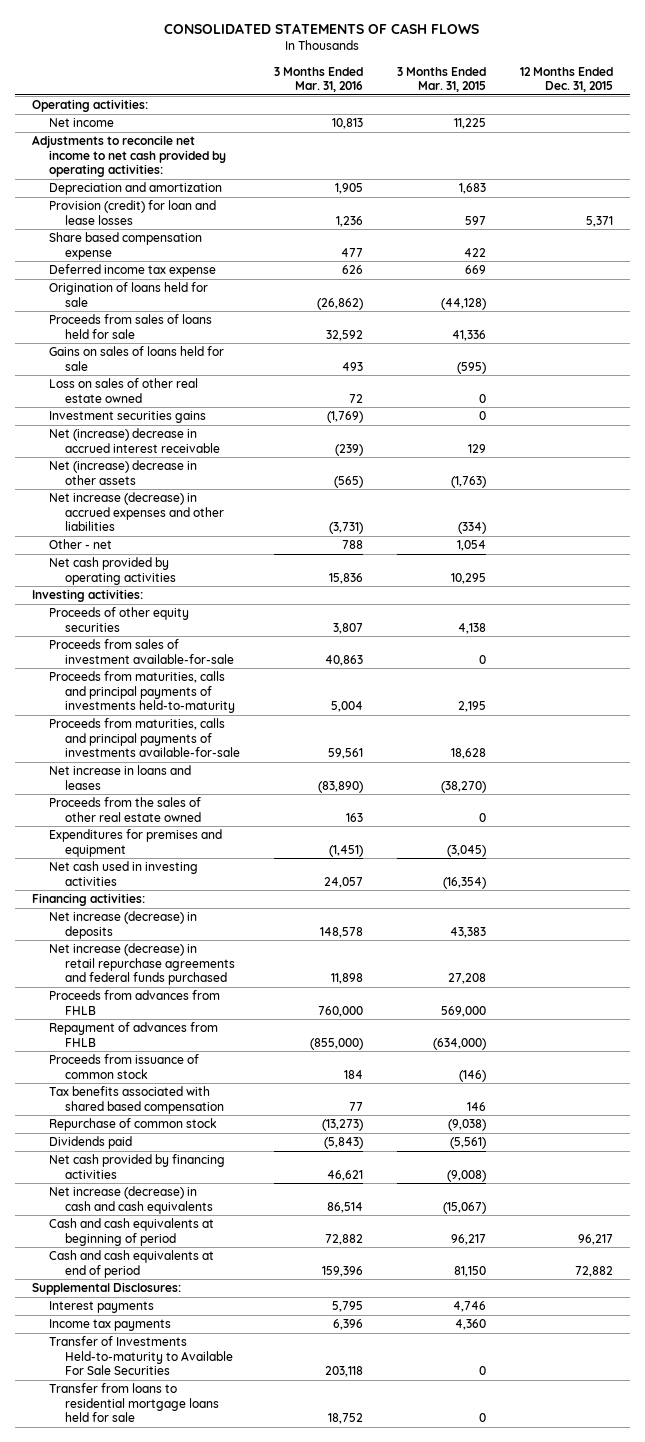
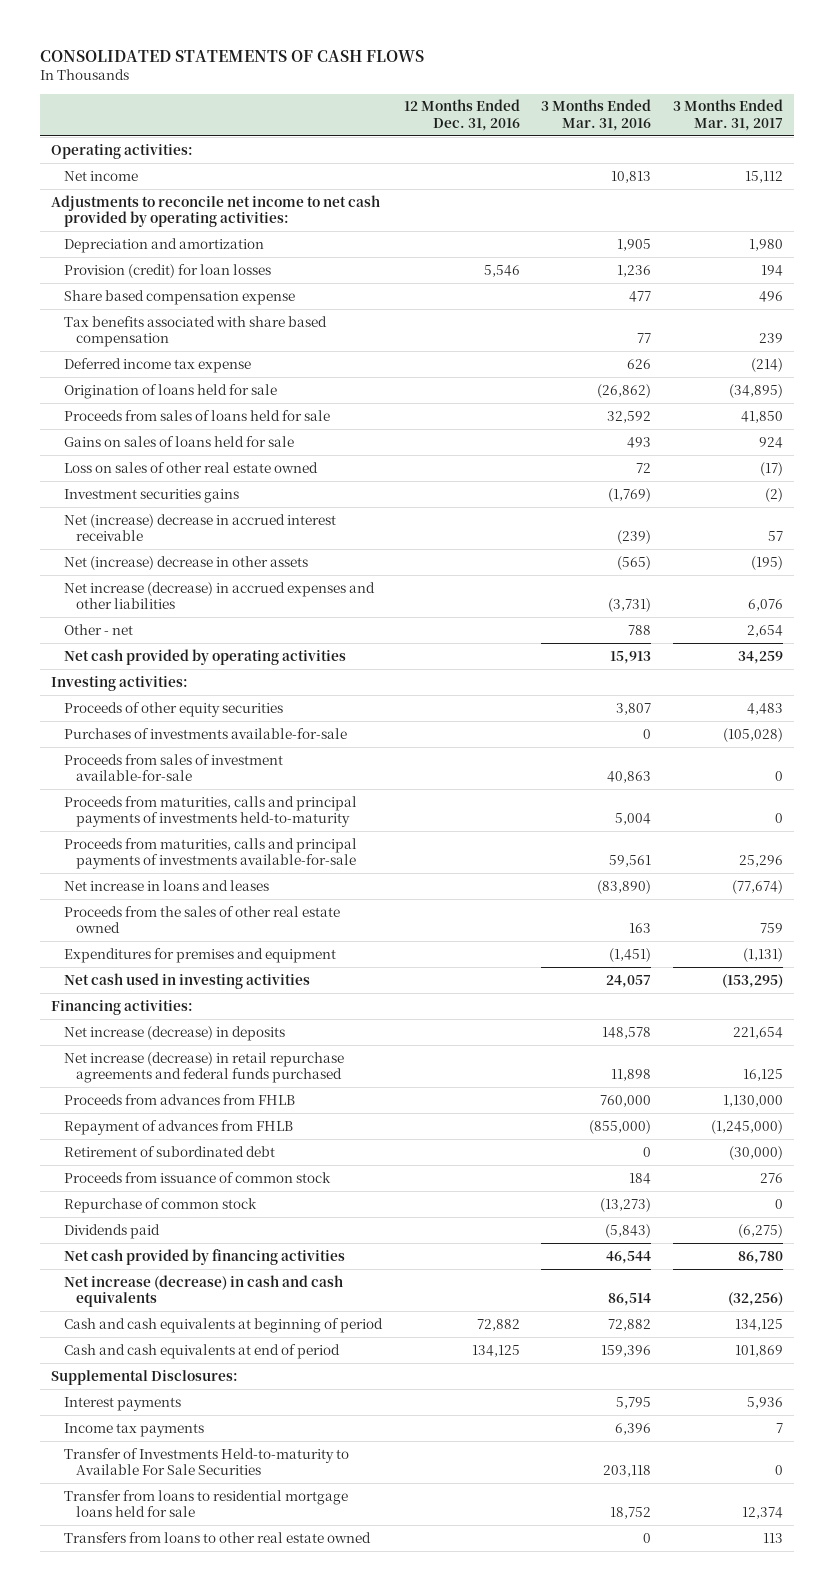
- | 3 Months Ended Mar. 31, 2016 | 3 Months Ended Mar. 31, 2015 | 12 Months Ended Dec. 31, 2015
+ | 12 Months Ended Dec. 31, 2016 | 3 Months Ended Mar. 31, 2016 | 3 Months Ended Mar. 31, 2017
- Provision (credit) for loan and lease losses | 1,236 | 597 | 5,371
+ Provision (credit) for loan losses | 5,546 | 1,236 | 194
+ Tax benefits associated with share based compensation | | 77 | 239
- Net cash provided by operating activities | 15,836 | 10,295 |
+ Net cash provided by operating activities | | 15,913 | 34,259
+ Purchases of investments available-for-sale | | 0 | (105,028)
+ Retirement of subordinated debt | | 0 | (30,000)
- Tax benefits associated with shared based compensation | 77 | 146 |
- Net cash provided by financing activities | 46,621 | (9,008) |
+ Net cash provided by financing activities | | 46,544 | 86,780
+ Transfers from loans to other real estate owned | | 0 | 113

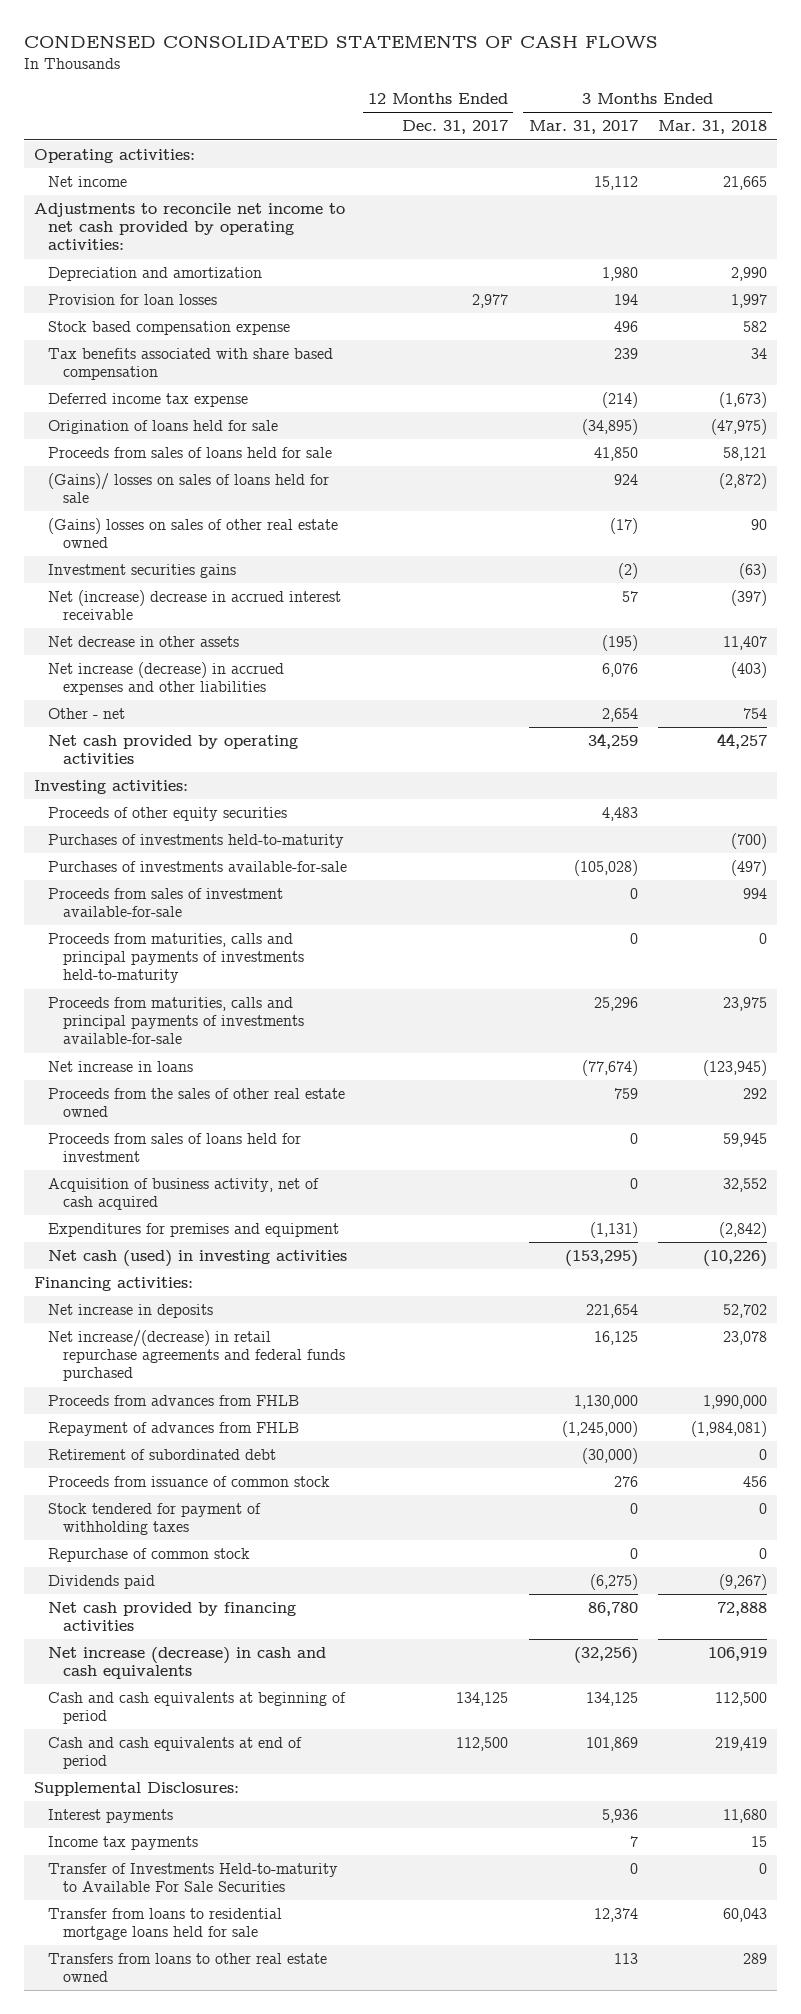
- CONSOLIDATED STATEMENTS OF CASH FLOWS
+ CONDENSED CONSOLIDATED STATEMENTS OF CASH FLOWS
- | 12 Months Ended Dec. 31, 2016 | 3 Months Ended Mar. 31, 2016 | 3 Months Ended Mar. 31, 2017
+ | 12 Months Ended Dec. 31, 2017 | 3 Months Ended Mar. 31, 2017 | 3 Months Ended Mar. 31, 2018
- Provision (credit) for loan losses | 5,546 | 1,236 | 194
- Share based compensation expense | | 477 | 496
+ Provision for loan losses | 2,977 | 194 | 1,997
+ Stock based compensation expense | | 496 | 582
- Gains on sales of loans held for sale | | 493 | 924
- Loss on sales of other real estate owned | | 72 | (17)
+ (Gains)/ losses on sales of loans held for sale | | 924 | (2,872)
+ (Gains) losses on sales of other real estate owned | | (17) | 90
- Net (increase) decrease in other assets | | (565) | (195)
+ Net decrease in other assets | | (195) | 11,407
+ Purchases of investments held-to-maturity | | | (700)
- Net increase in loans and leases | | (83,890) | (77,674)
+ Net increase in loans | | (77,674) | (123,945)
+ Proceeds from sales of loans held for investment | | 0 | 59,945
+ Acquisition of business activity, net of cash acquired | | 0 | 32,552
- Net cash used in investing activities | | 24,057 | (153,295)
+ Net cash (used) in investing activities | | (153,295) | (10,226)
- Net increase (decrease) in deposits | | 148,578 | 221,654
- Net increase (decrease) in retail repurchase agreements and federal funds purchased | | 11,898 | 16,125
+ Net increase in deposits | | 221,654 | 52,702
+ Net increase/(decrease) in retail repurchase agreements and federal funds purchased | | 16,125 | 23,078
+ Stock tendered for payment of withholding taxes | | 0 | 0

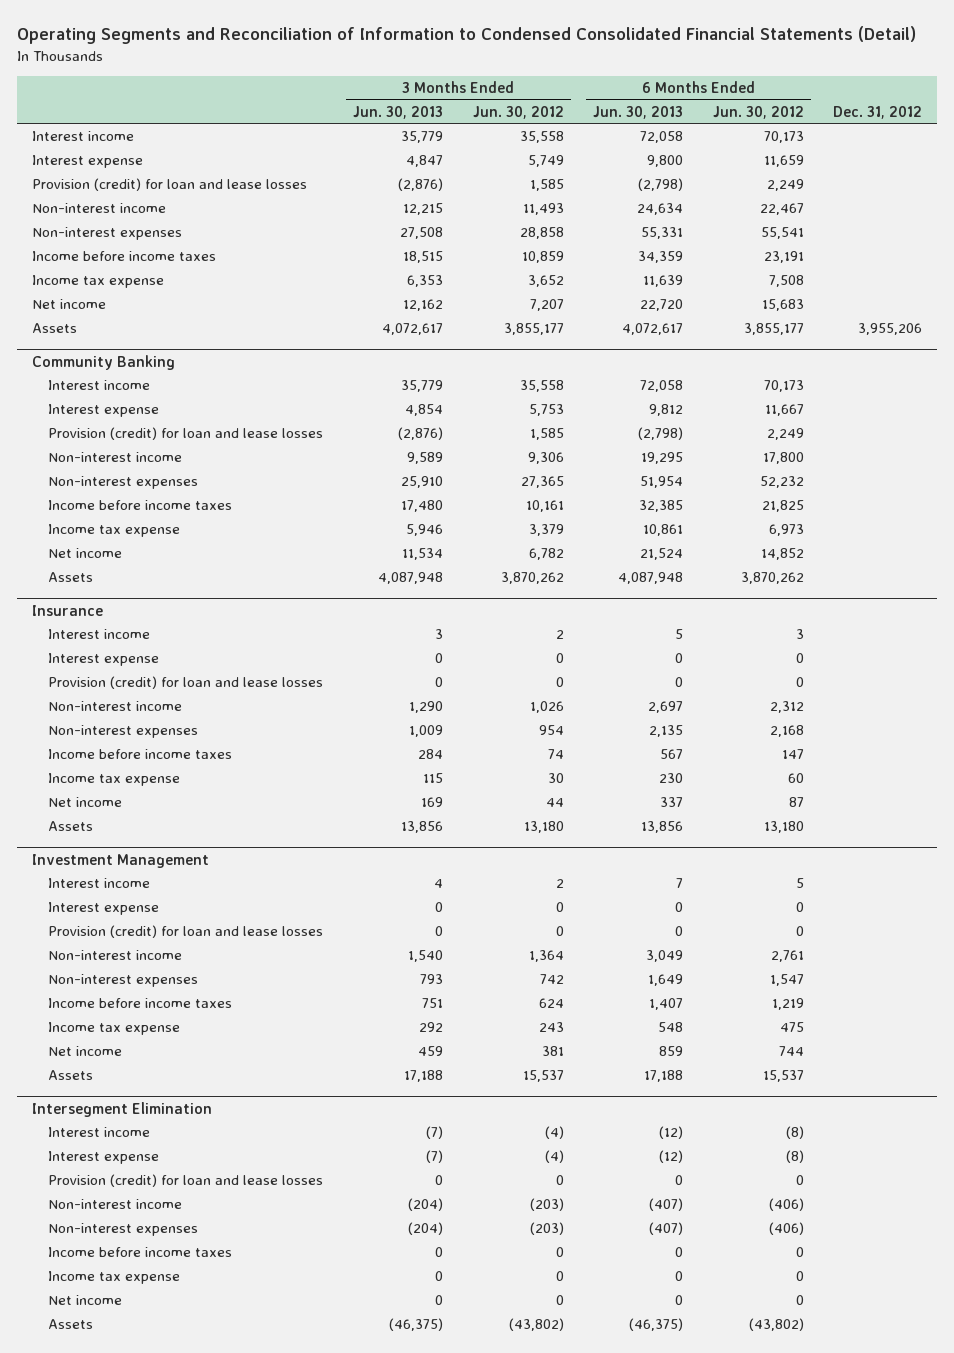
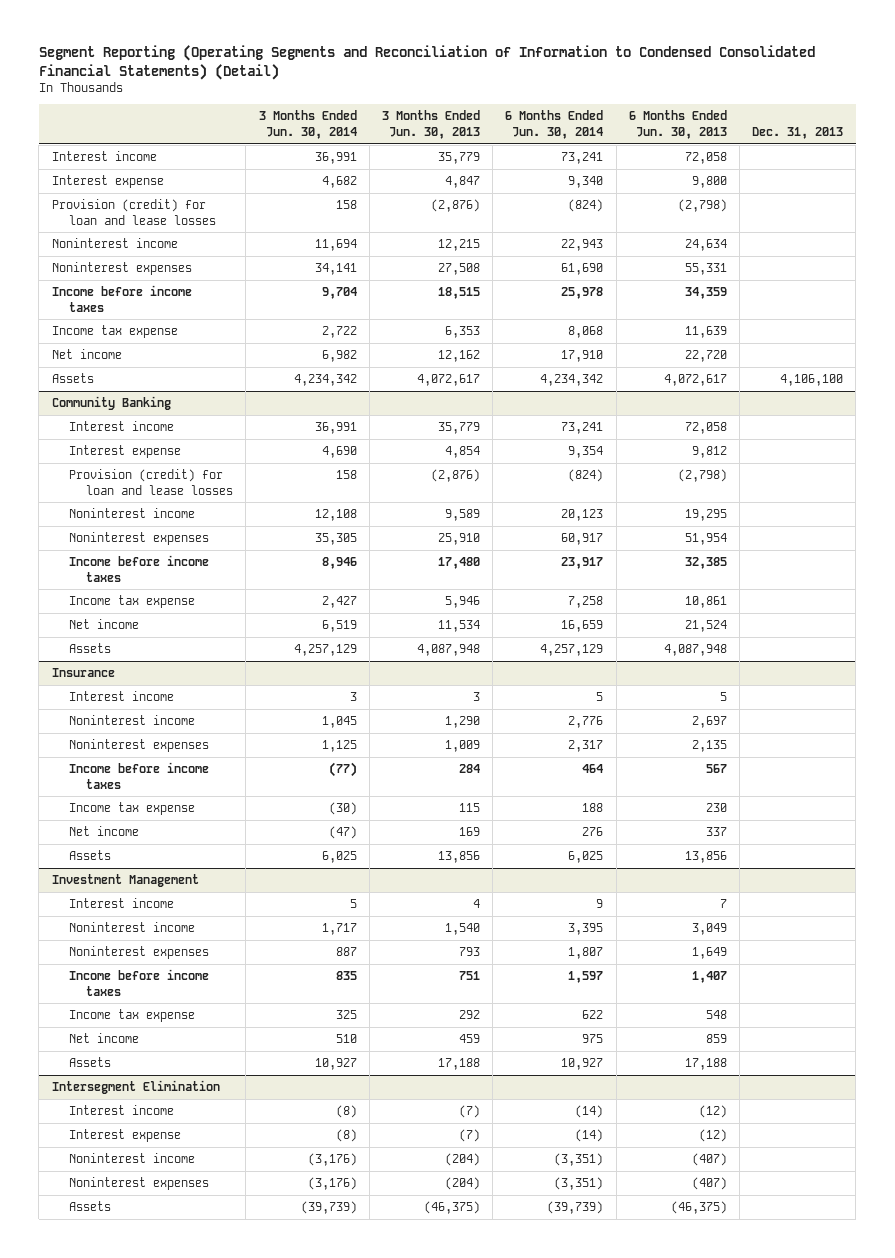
- Operating Segments and Reconciliation of Information to Condensed Consolidated Financial Statements (Detail)
+ Segment Reporting (Operating Segments and Reconciliation of Information to Condensed Consolidated Financial Statements) (Detail)
- | 3 Months Ended Jun. 30, 2013 | 3 Months Ended Jun. 30, 2012 | 6 Months Ended Jun. 30, 2013 | 6 Months Ended Jun. 30, 2012 | Dec. 31, 2012
+ | 3 Months Ended Jun. 30, 2014 | 3 Months Ended Jun. 30, 2013 | 6 Months Ended Jun. 30, 2014 | 6 Months Ended Jun. 30, 2013 | Dec. 31, 2013
- Non-interest income | 12,215 | 11,493 | 24,634 | 22,467 |
- Non-interest expenses | 27,508 | 28,858 | 55,331 | 55,541 |
+ Noninterest income | 11,694 | 12,215 | 22,943 | 24,634 |
+ Noninterest expenses | 34,141 | 27,508 | 61,690 | 55,331 |
@ Community Banking
- Non-interest income | 9,589 | 9,306 | 19,295 | 17,800 |
- Non-interest expenses | 25,910 | 27,365 | 51,954 | 52,232 |
+ Noninterest income | 12,108 | 9,589 | 20,123 | 19,295 |
+ Noninterest expenses | 35,305 | 25,910 | 60,917 | 51,954 |
@ Insurance
- Interest expense | 0 | 0 | 0 | 0 |
- Provision (credit) for loan and lease losses | 0 | 0 | 0 | 0 |
- Non-interest income | 1,290 | 1,026 | 2,697 | 2,312 |
- Non-interest expenses | 1,009 | 954 | 2,135 | 2,168 |
+ Noninterest income | 1,045 | 1,290 | 2,776 | 2,697 |
+ Noninterest expenses | 1,125 | 1,009 | 2,317 | 2,135 |
@ Investment Management
- Interest expense | 0 | 0 | 0 | 0 |
- Provision (credit) for loan and lease losses | 0 | 0 | 0 | 0 |
- Non-interest income | 1,540 | 1,364 | 3,049 | 2,761 |
- Non-interest expenses | 793 | 742 | 1,649 | 1,547 |
+ Noninterest income | 1,717 | 1,540 | 3,395 | 3,049 |
+ Noninterest expenses | 887 | 793 | 1,807 | 1,649 |
@ Intersegment Elimination
- Provision (credit) for loan and lease losses | 0 | 0 | 0 | 0 |
- Non-interest income | (204) | (203) | (407) | (406) |
- Non-interest expenses | (204) | (203) | (407) | (406) |
- Income before income taxes | 0 | 0 | 0 | 0 |
- Income tax expense | 0 | 0 | 0 | 0 |
- Net income | 0 | 0 | 0 | 0 |
+ Noninterest income | (3,176) | (204) | (3,351) | (407) |
+ Noninterest expenses | (3,176) | (204) | (3,351) | (407) |

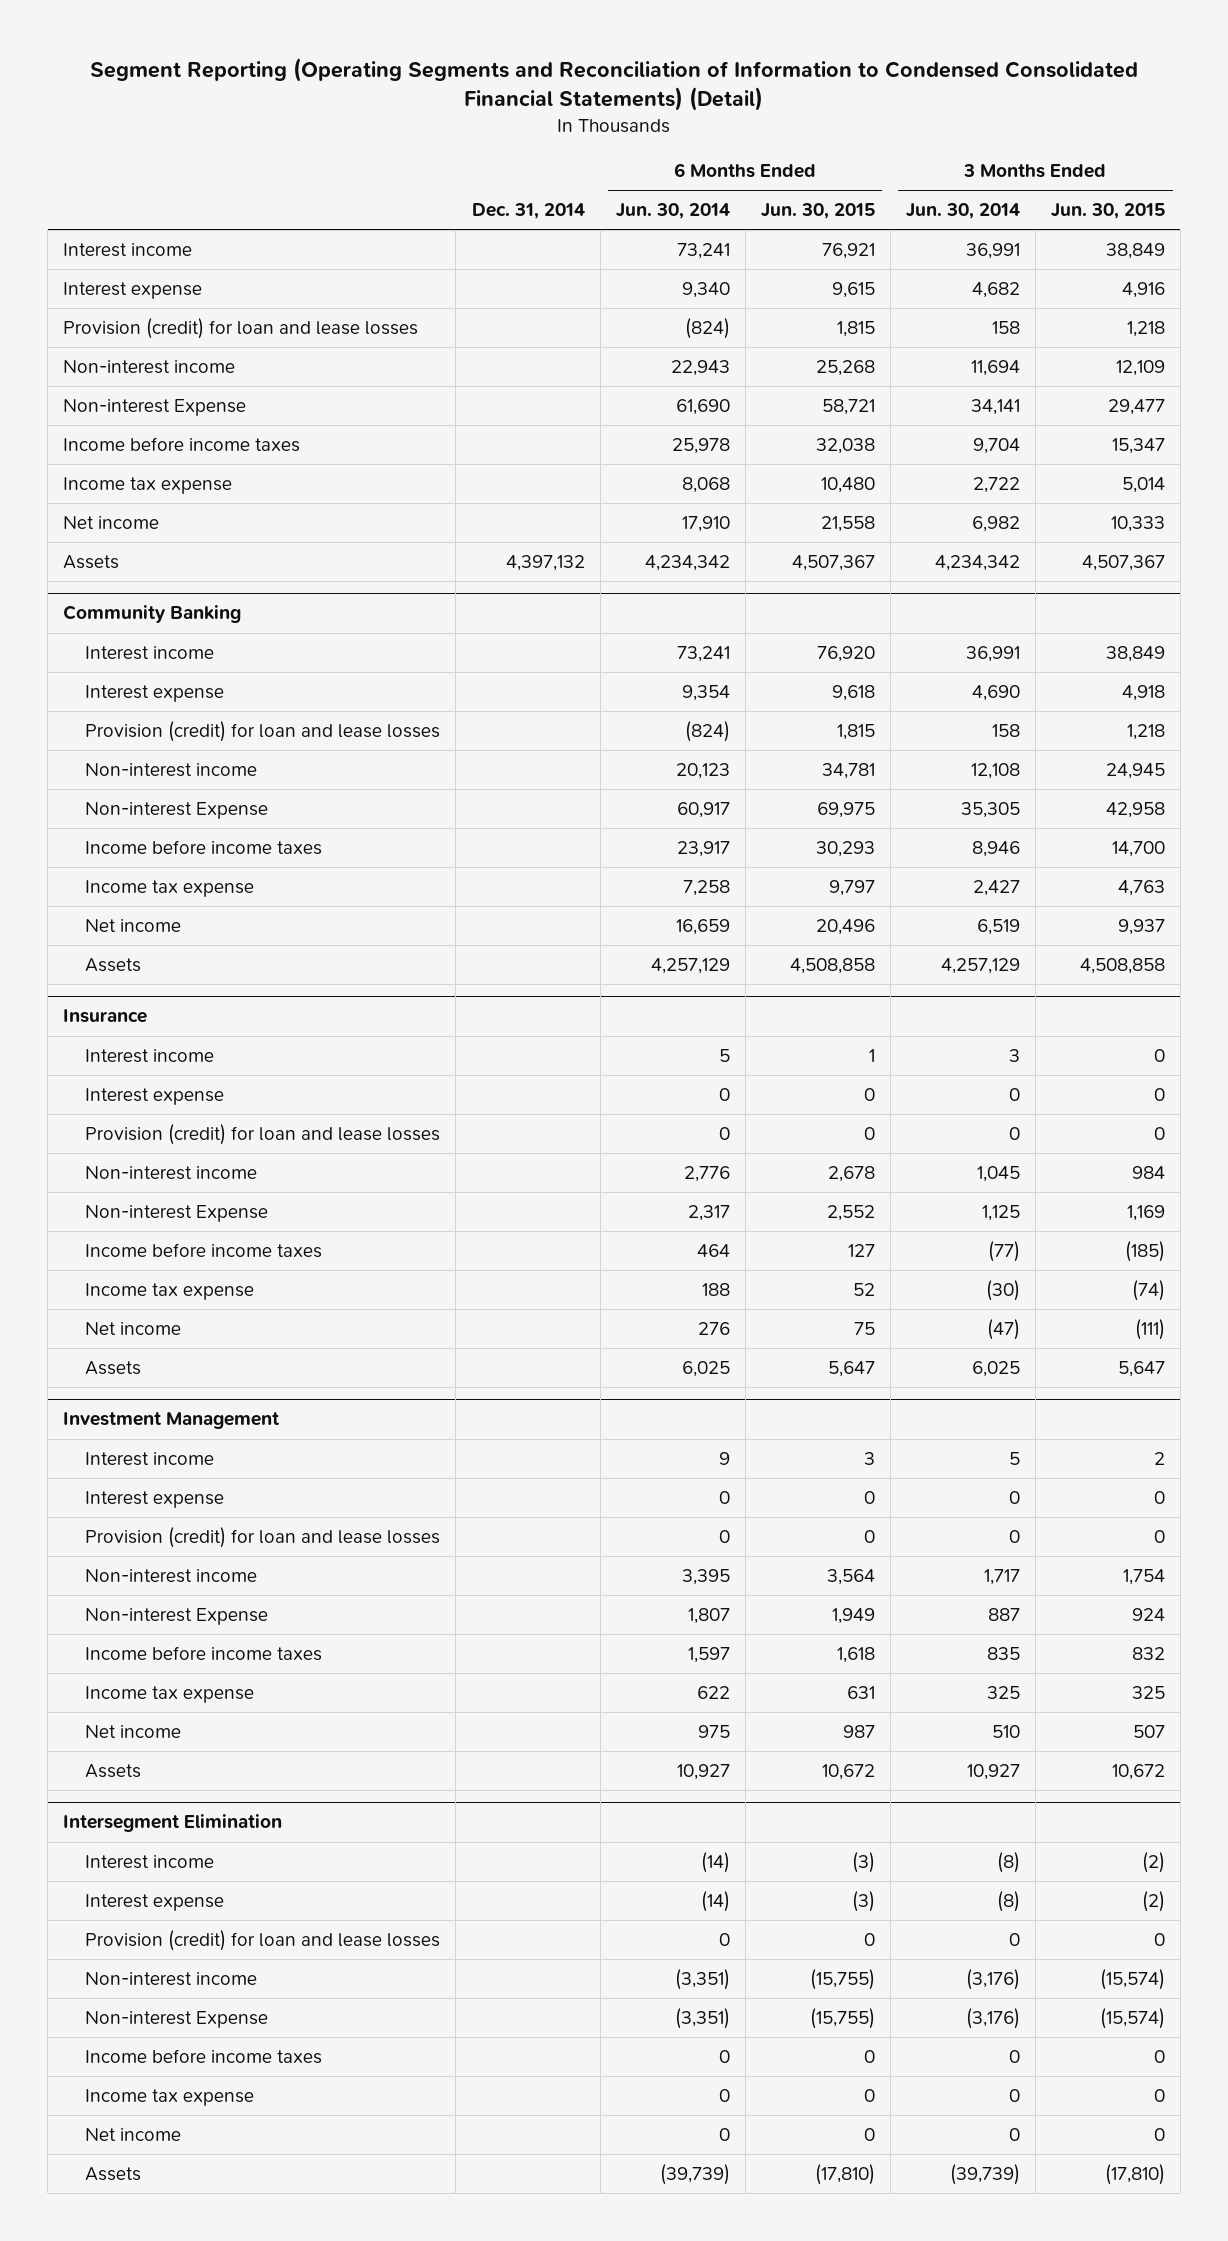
- | 3 Months Ended Jun. 30, 2014 | 3 Months Ended Jun. 30, 2013 | 6 Months Ended Jun. 30, 2014 | 6 Months Ended Jun. 30, 2013 | Dec. 31, 2013
+ | Dec. 31, 2014 | 6 Months Ended Jun. 30, 2014 | 6 Months Ended Jun. 30, 2015 | 3 Months Ended Jun. 30, 2014 | 3 Months Ended Jun. 30, 2015
- Noninterest income | 11,694 | 12,215 | 22,943 | 24,634 |
- Noninterest expenses | 34,141 | 27,508 | 61,690 | 55,331 |
+ Non-interest income | | 22,943 | 25,268 | 11,694 | 12,109
+ Non-interest Expense | | 61,690 | 58,721 | 34,141 | 29,477
@ Community Banking
- Noninterest income | 12,108 | 9,589 | 20,123 | 19,295 |
- Noninterest expenses | 35,305 | 25,910 | 60,917 | 51,954 |
+ Non-interest income | | 20,123 | 34,781 | 12,108 | 24,945
+ Non-interest Expense | | 60,917 | 69,975 | 35,305 | 42,958
@ Insurance
- Noninterest income | 1,045 | 1,290 | 2,776 | 2,697 |
- Noninterest expenses | 1,125 | 1,009 | 2,317 | 2,135 |
+ Interest expense | | 0 | 0 | 0 | 0
+ Provision (credit) for loan and lease losses | | 0 | 0 | 0 | 0
+ Non-interest income | | 2,776 | 2,678 | 1,045 | 984
+ Non-interest Expense | | 2,317 | 2,552 | 1,125 | 1,169
@ Investment Management
- Noninterest income | 1,717 | 1,540 | 3,395 | 3,049 |
- Noninterest expenses | 887 | 793 | 1,807 | 1,649 |
+ Interest expense | | 0 | 0 | 0 | 0
+ Provision (credit) for loan and lease losses | | 0 | 0 | 0 | 0
+ Non-interest income | | 3,395 | 3,564 | 1,717 | 1,754
+ Non-interest Expense | | 1,807 | 1,949 | 887 | 924
@ Intersegment Elimination
- Noninterest income | (3,176) | (204) | (3,351) | (407) |
- Noninterest expenses | (3,176) | (204) | (3,351) | (407) |
+ Provision (credit) for loan and lease losses | | 0 | 0 | 0 | 0
+ Non-interest income | | (3,351) | (15,755) | (3,176) | (15,574)
+ Non-interest Expense | | (3,351) | (15,755) | (3,176) | (15,574)
+ Income before income taxes | | 0 | 0 | 0 | 0
+ Income tax expense | | 0 | 0 | 0 | 0
+ Net income | | 0 | 0 | 0 | 0

